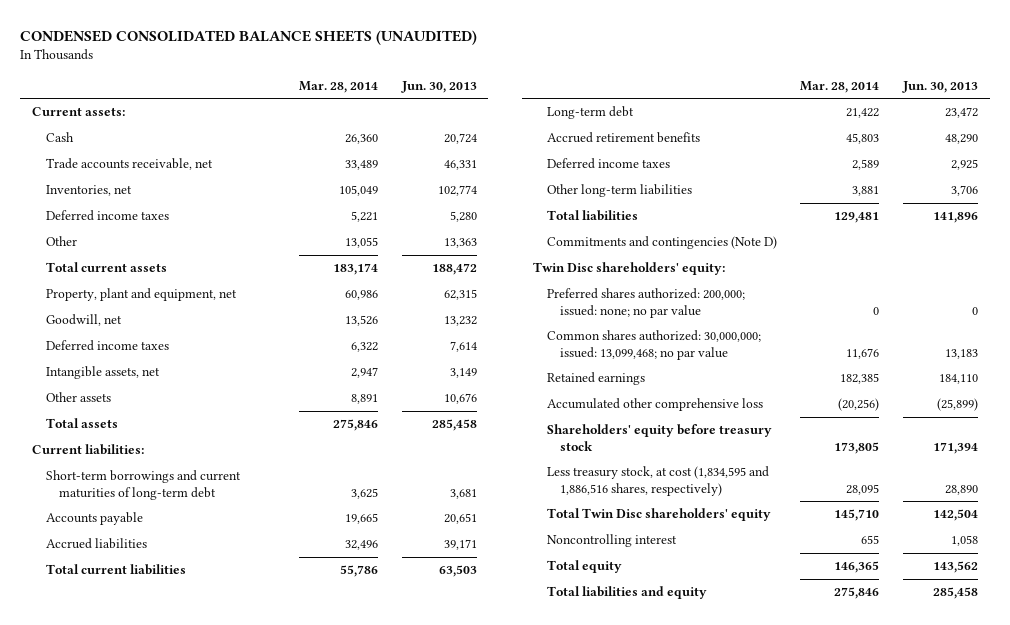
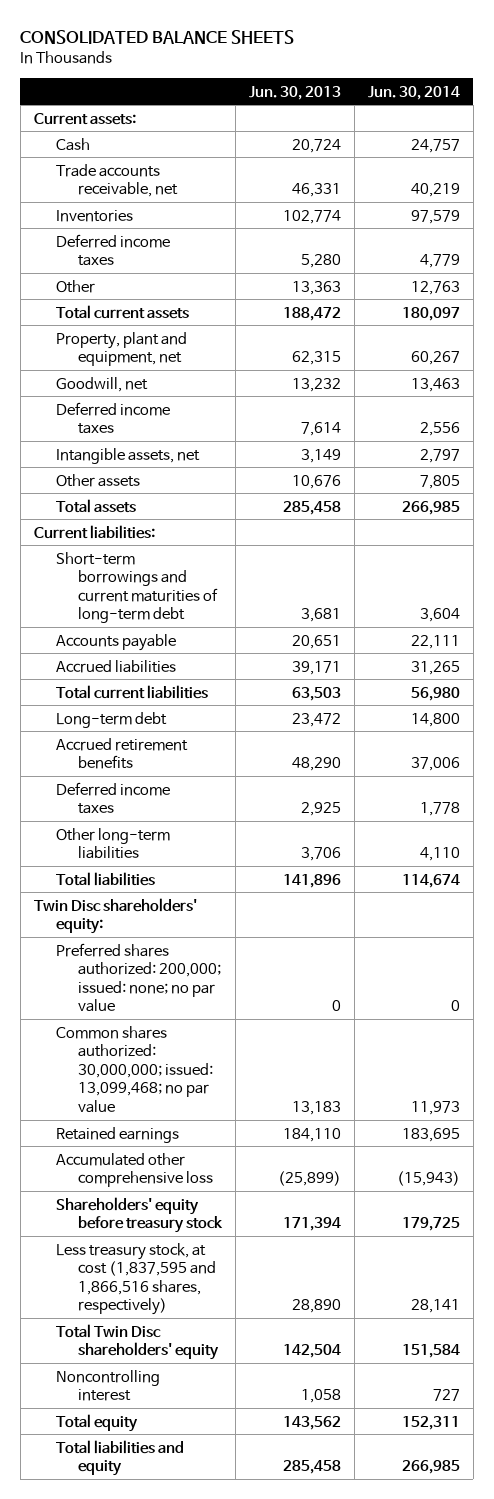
- CONDENSED CONSOLIDATED BALANCE SHEETS (UNAUDITED)
+ CONSOLIDATED BALANCE SHEETS
- | Mar. 28, 2014 | Jun. 30, 2013
+ | Jun. 30, 2013 | Jun. 30, 2014
- Inventories, net | 105,049 | 102,774
+ Inventories | 102,774 | 97,579
- Commitments and contingencies (Note D)
- Less treasury stock, at cost (1,834,595 and 1,886,516 shares, respectively) | 28,095 | 28,890
+ Less treasury stock, at cost (1,837,595 and 1,866,516 shares, respectively) | 28,890 | 28,141

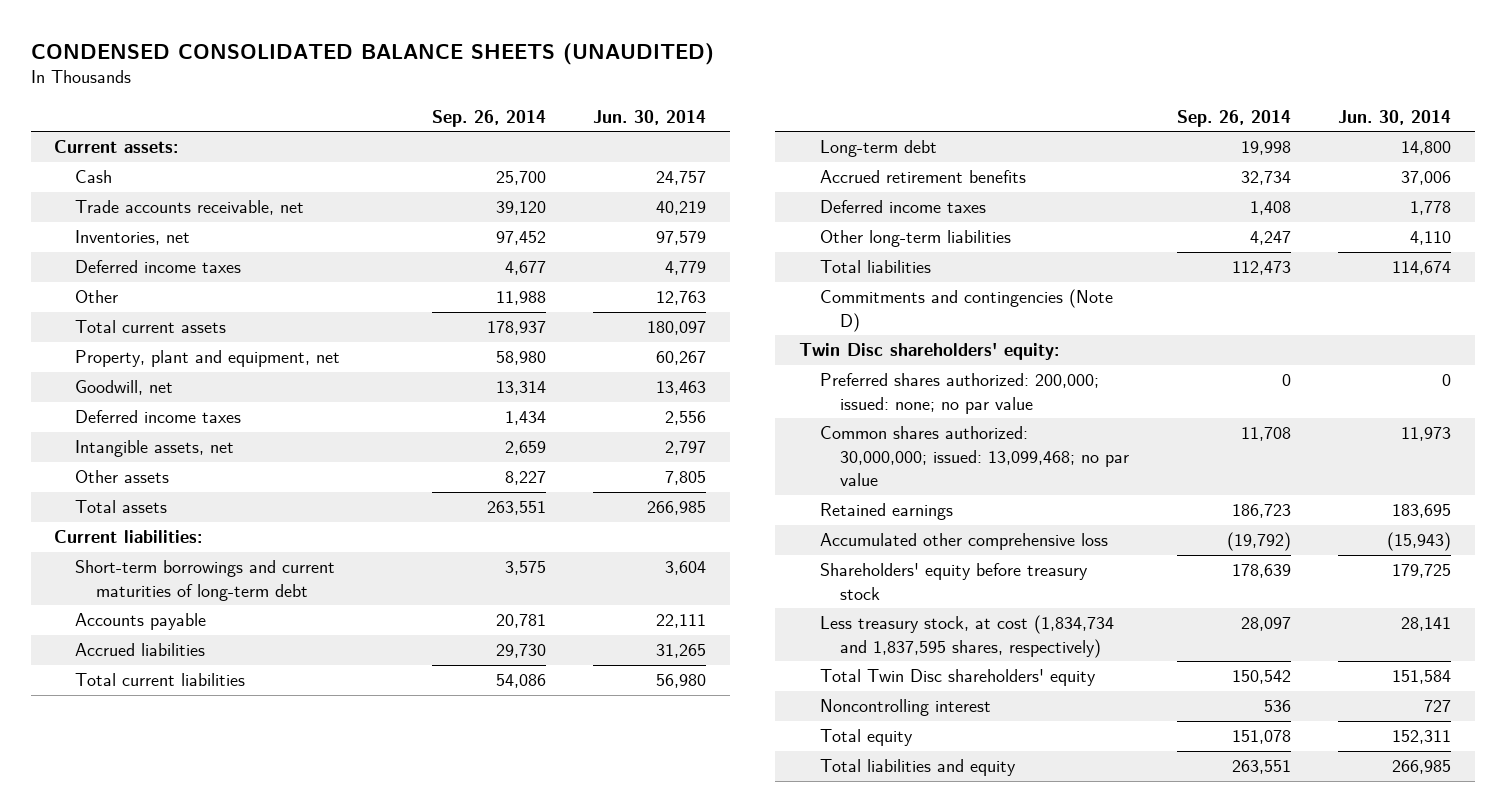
- CONSOLIDATED BALANCE SHEETS
+ CONDENSED CONSOLIDATED BALANCE SHEETS (UNAUDITED)
- | Jun. 30, 2013 | Jun. 30, 2014
+ | Sep. 26, 2014 | Jun. 30, 2014
- Inventories | 102,774 | 97,579
+ Inventories, net | 97,452 | 97,579
+ Commitments and contingencies (Note D)
- Less treasury stock, at cost (1,837,595 and 1,866,516 shares, respectively) | 28,890 | 28,141
+ Less treasury stock, at cost (1,834,734 and 1,837,595 shares, respectively) | 28,097 | 28,141

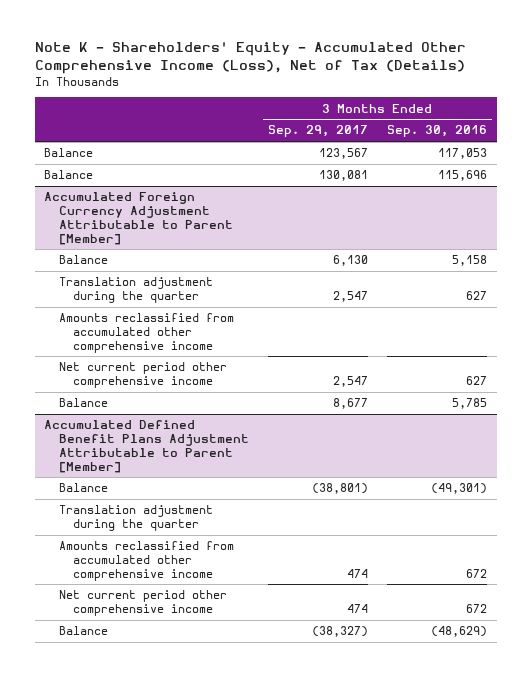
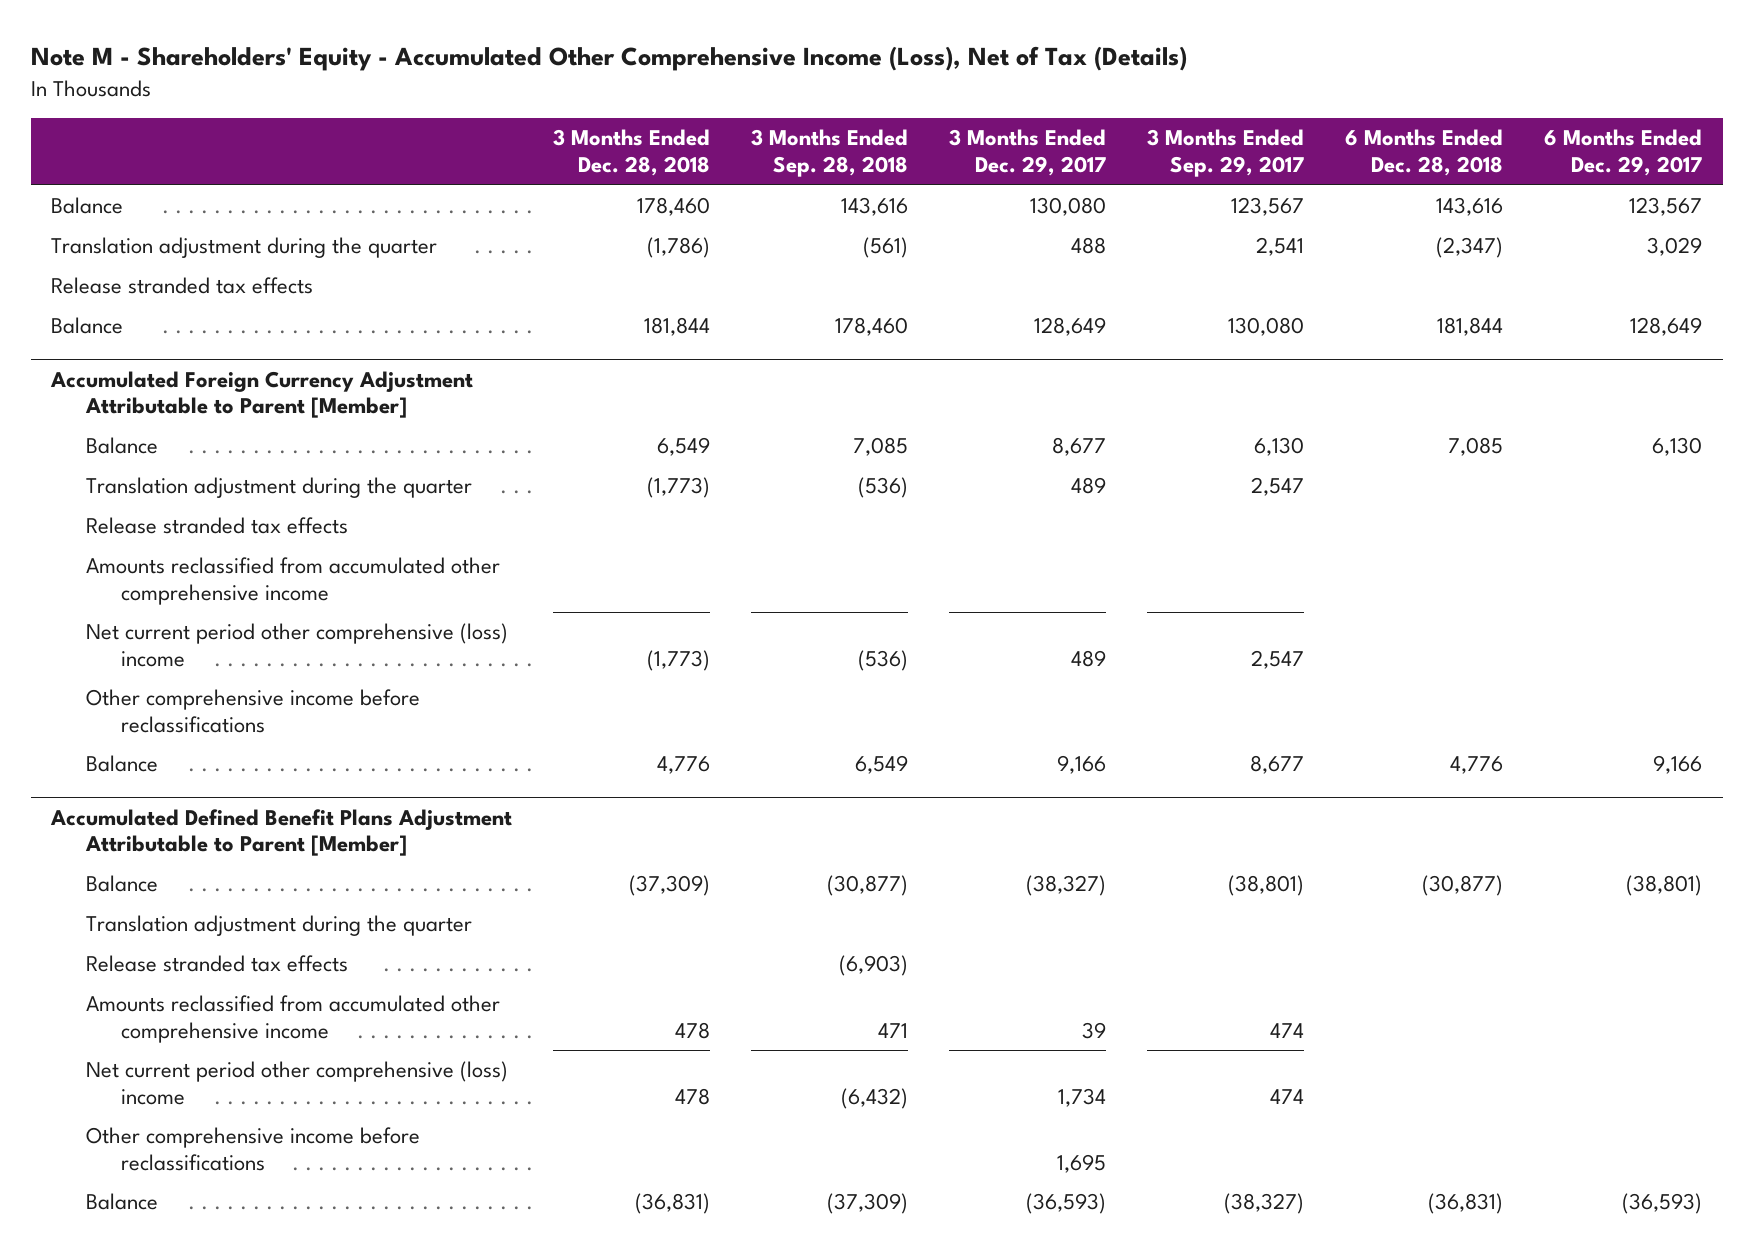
- Note K - Shareholders' Equity - Accumulated Other Comprehensive Income (Loss), Net of Tax (Details)
+ Note M - Shareholders' Equity - Accumulated Other Comprehensive Income (Loss), Net of Tax (Details)
- | 3 Months Ended Sep. 29, 2017 | 3 Months Ended Sep. 30, 2016
+ | 3 Months Ended Dec. 28, 2018 | 3 Months Ended Sep. 28, 2018 | 3 Months Ended Dec. 29, 2017 | 3 Months Ended Sep. 29, 2017 | 6 Months Ended Dec. 28, 2018 | 6 Months Ended Dec. 29, 2017
- Balance | 130,081 | 115,696
+ Translation adjustment during the quarter | (1,786) | (561) | 488 | 2,541 | (2,347) | 3,029
+ Release stranded tax effects
+ Balance | 181,844 | 178,460 | 128,649 | 130,080 | 181,844 | 128,649
@ Accumulated Foreign Currency Adjustment Attributable to Parent [Member]
+ Release stranded tax effects
- Net current period other comprehensive income | 2,547 | 627
+ Net current period other comprehensive (loss) income | (1,773) | (536) | 489 | 2,547 | |
+ Other comprehensive income before reclassifications
@ Accumulated Defined Benefit Plans Adjustment Attributable to Parent [Member]
+ Release stranded tax effects | | (6,903) | | | |
- Net current period other comprehensive income | 474 | 672
+ Net current period other comprehensive (loss) income | 478 | (6,432) | 1,734 | 474 | |
+ Other comprehensive income before reclassifications | | | 1,695 | | |

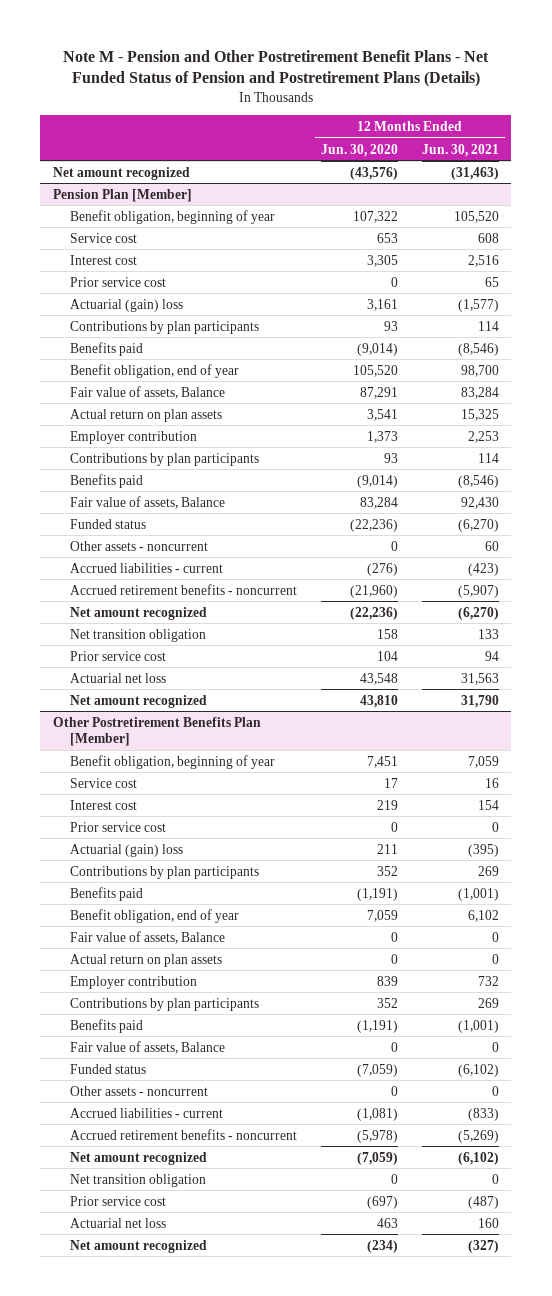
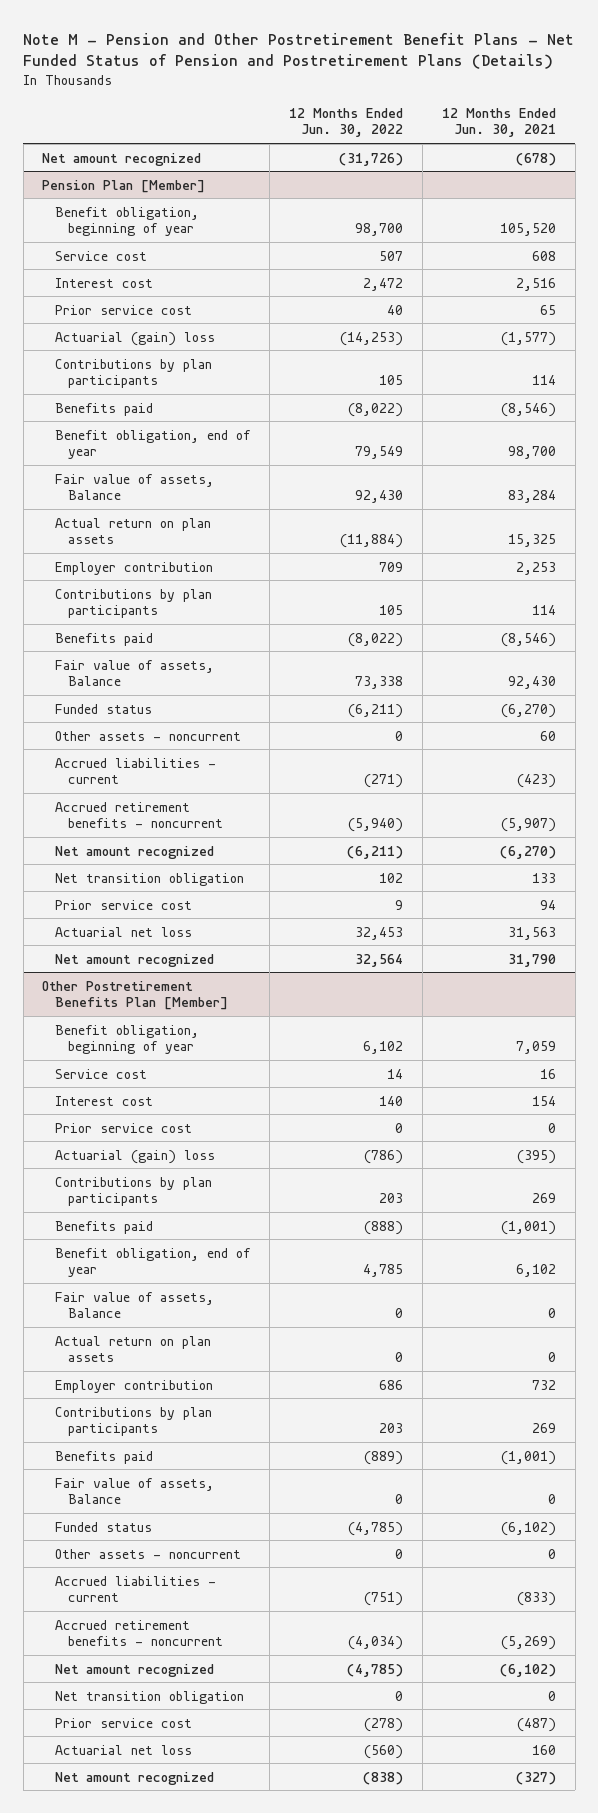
- | 12 Months Ended Jun. 30, 2020 | 12 Months Ended Jun. 30, 2021
+ | 12 Months Ended Jun. 30, 2022 | 12 Months Ended Jun. 30, 2021
- Net amount recognized | (43,576) | (31,463)
+ Net amount recognized | (31,726) | (678)

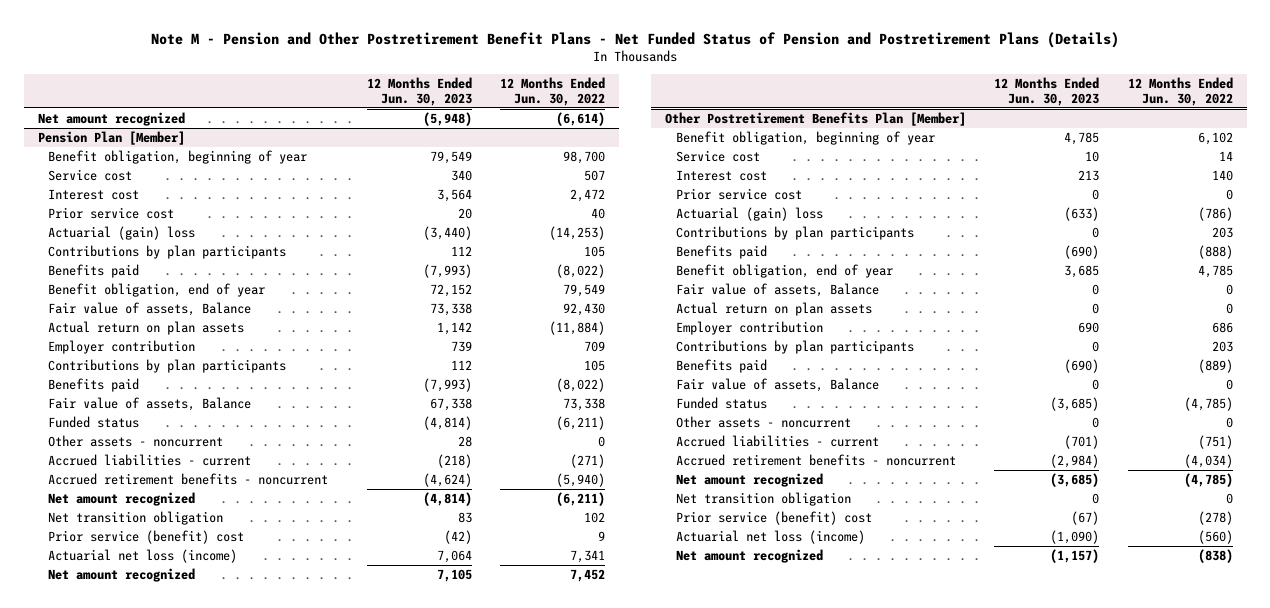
- | 12 Months Ended Jun. 30, 2022 | 12 Months Ended Jun. 30, 2021
+ | 12 Months Ended Jun. 30, 2023 | 12 Months Ended Jun. 30, 2022
- Net amount recognized | (31,726) | (678)
+ Net amount recognized | (5,948) | (6,614)
@ Pension Plan [Member]
- Prior service cost | 9 | 94
- Actuarial net loss | 32,453 | 31,563
- Net amount recognized | 32,564 | 31,790
+ Prior service (benefit) cost | (42) | 9
+ Actuarial net loss (income) | 7,064 | 7,341
+ Net amount recognized | 7,105 | 7,452
@ Other Postretirement Benefits Plan [Member]
- Prior service cost | (278) | (487)
- Actuarial net loss | (560) | 160
+ Prior service (benefit) cost | (67) | (278)
+ Actuarial net loss (income) | (1,090) | (560)

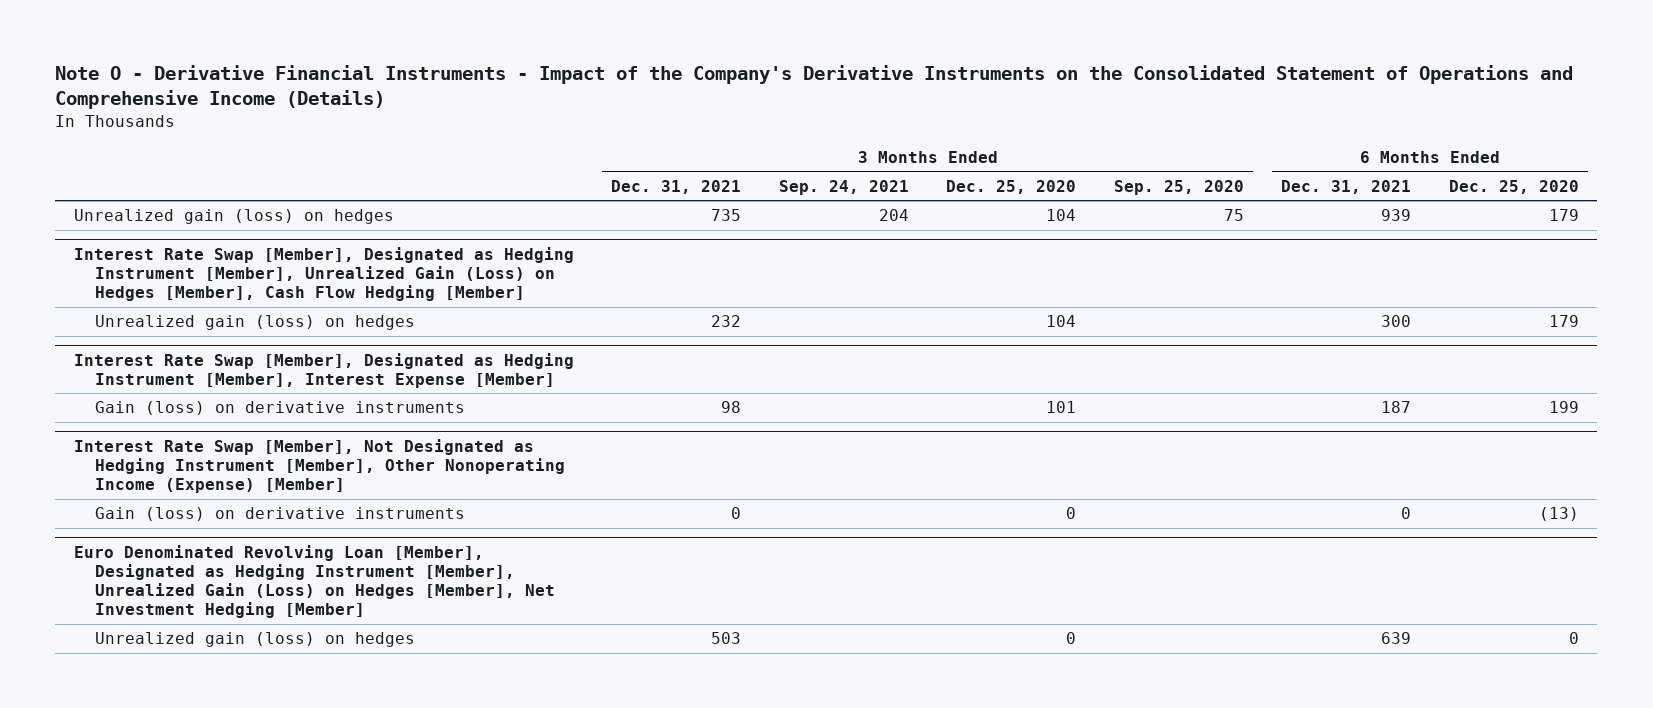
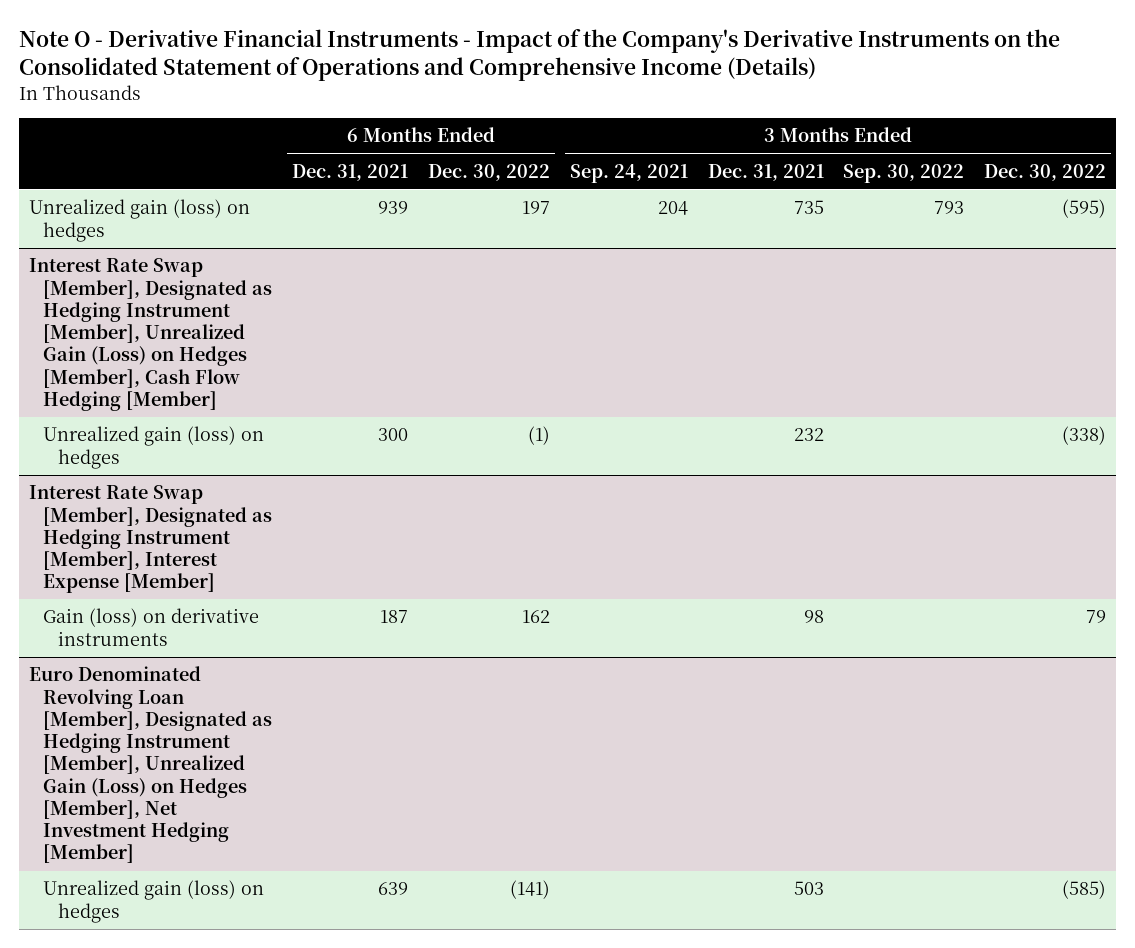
- | 3 Months Ended Dec. 31, 2021 | 3 Months Ended Sep. 24, 2021 | 3 Months Ended Dec. 25, 2020 | 3 Months Ended Sep. 25, 2020 | 6 Months Ended Dec. 31, 2021 | 6 Months Ended Dec. 25, 2020
+ | 6 Months Ended Dec. 31, 2021 | 6 Months Ended Dec. 30, 2022 | 3 Months Ended Sep. 24, 2021 | 3 Months Ended Dec. 31, 2021 | 3 Months Ended Sep. 30, 2022 | 3 Months Ended Dec. 30, 2022
- Interest Rate Swap [Member], Not Designated as Hedging Instrument [Member], Other Nonoperating Income (Expense) [Member]
- Gain (loss) on derivative instruments | 0 | | 0 | | 0 | (13)

